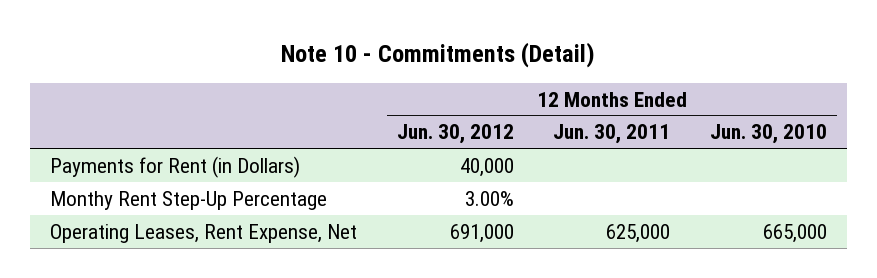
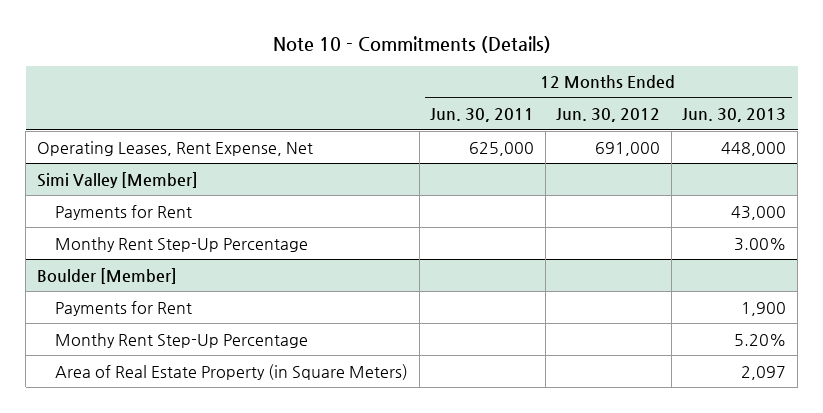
- Note 10 - Commitments (Detail)
+ Note 10 - Commitments (Details)
- | 12 Months Ended Jun. 30, 2012 | 12 Months Ended Jun. 30, 2011 | 12 Months Ended Jun. 30, 2010
+ | 12 Months Ended Jun. 30, 2011 | 12 Months Ended Jun. 30, 2012 | 12 Months Ended Jun. 30, 2013
- Payments for Rent (in Dollars) | 40,000 | |
- Monthy Rent Step-Up Percentage | 3.00% | |
+ Simi Valley [Member]
+ Payments for Rent | | | 43,000
+ Monthy Rent Step-Up Percentage | | | 3.00%
+ Boulder [Member]
+ Payments for Rent | | | 1,900
+ Monthy Rent Step-Up Percentage | | | 5.20%
+ Area of Real Estate Property (in Square Meters) | | | 2,097

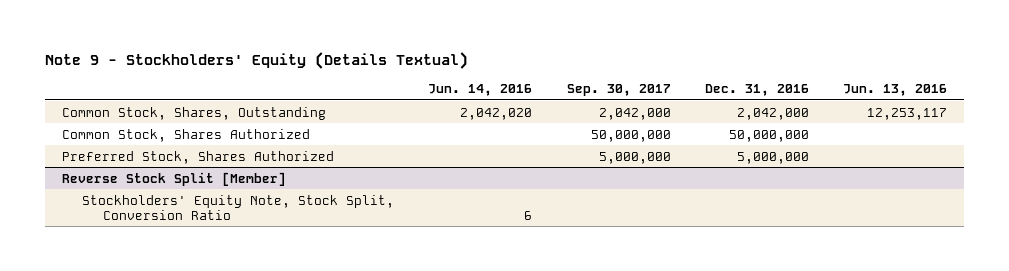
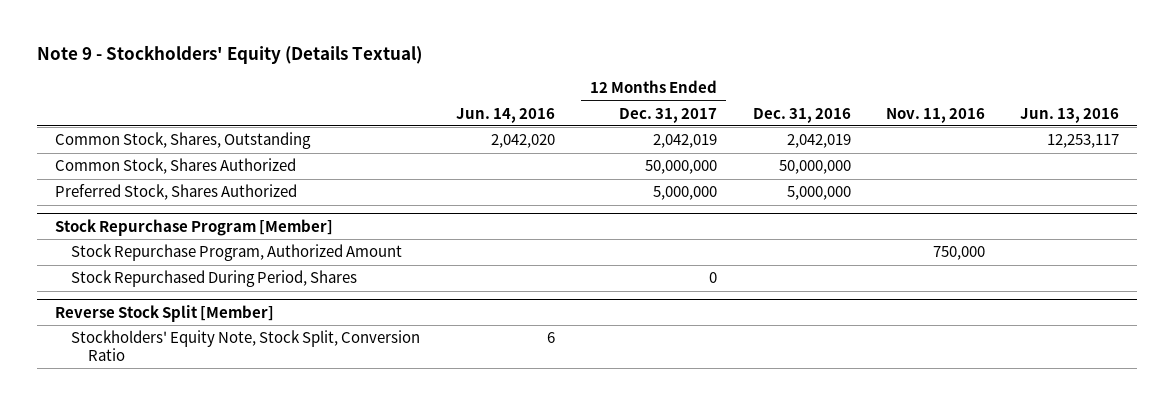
- | Jun. 14, 2016 | Sep. 30, 2017 | Dec. 31, 2016 | Jun. 13, 2016
+ | Jun. 14, 2016 | 12 Months Ended Dec. 31, 2017 | Dec. 31, 2016 | Nov. 11, 2016 | Jun. 13, 2016
- Common Stock, Shares, Outstanding | 2,042,020 | 2,042,000 | 2,042,000 | 12,253,117
+ Common Stock, Shares, Outstanding | 2,042,020 | 2,042,019 | 2,042,019 | | 12,253,117
+ Stock Repurchase Program [Member]
+ Stock Repurchase Program, Authorized Amount | | | | 750,000 |
+ Stock Repurchased During Period, Shares | | 0 | | |

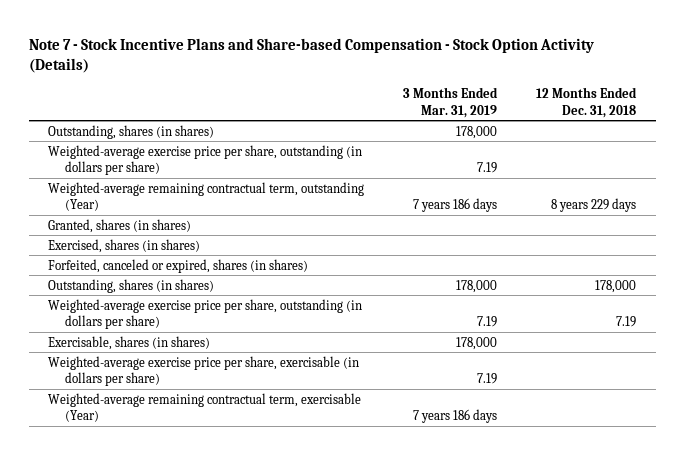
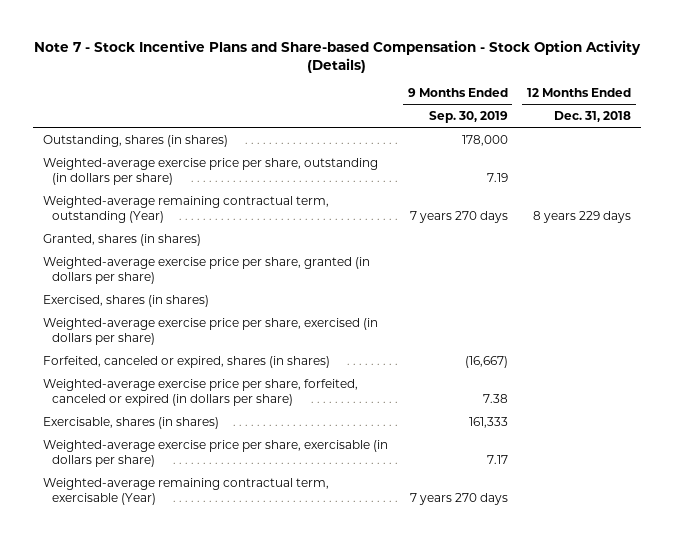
- | 3 Months Ended Mar. 31, 2019 | 12 Months Ended Dec. 31, 2018
+ | 9 Months Ended Sep. 30, 2019 | 12 Months Ended Dec. 31, 2018
+ Weighted-average exercise price per share, granted (in dollars per share)
+ Weighted-average exercise price per share, exercised (in dollars per share)
- Outstanding, shares (in shares) | 178,000 | 178,000
- Weighted-average exercise price per share, outstanding (in dollars per share) | 7.19 | 7.19
+ Weighted-average exercise price per share, forfeited, canceled or expired (in dollars per share) | 7.38 |

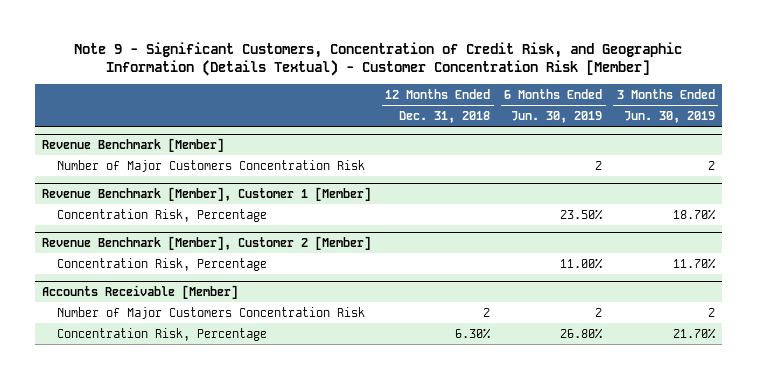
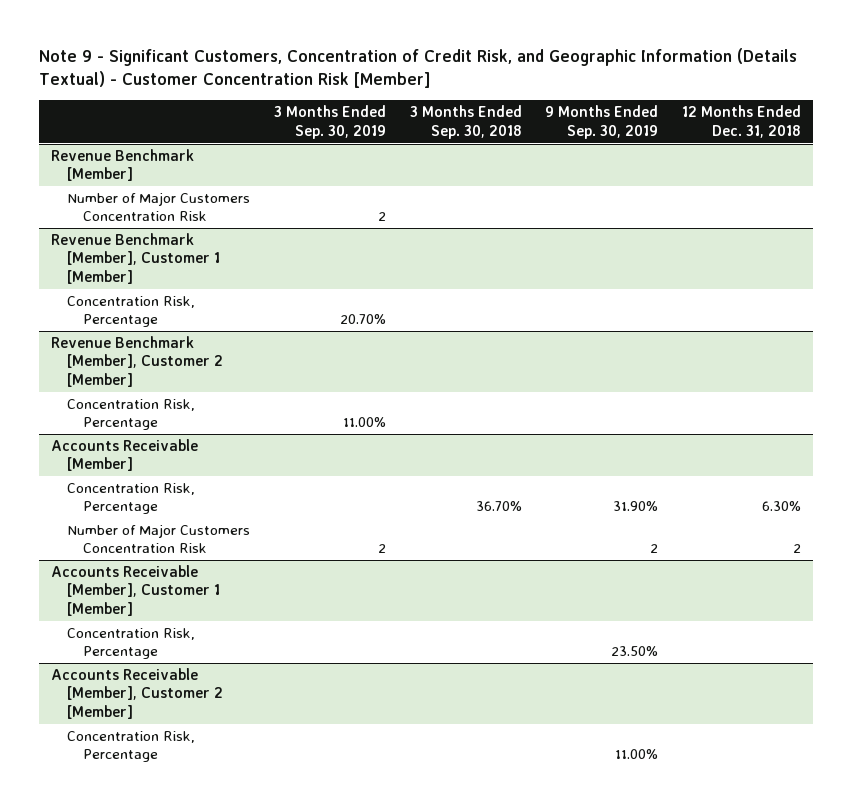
- | 12 Months Ended Dec. 31, 2018 | 6 Months Ended Jun. 30, 2019 | 3 Months Ended Jun. 30, 2019
+ | 3 Months Ended Sep. 30, 2019 | 3 Months Ended Sep. 30, 2018 | 9 Months Ended Sep. 30, 2019 | 12 Months Ended Dec. 31, 2018
@ Accounts Receivable [Member]
moved down: Number of Major Customers Concentration Risk | 2 | | 2 | 2
+ Accounts Receivable [Member], Customer 1 [Member]
+ Concentration Risk, Percentage | | | 23.50% |
+ Accounts Receivable [Member], Customer 2 [Member]
+ Concentration Risk, Percentage | | | 11.00% |

